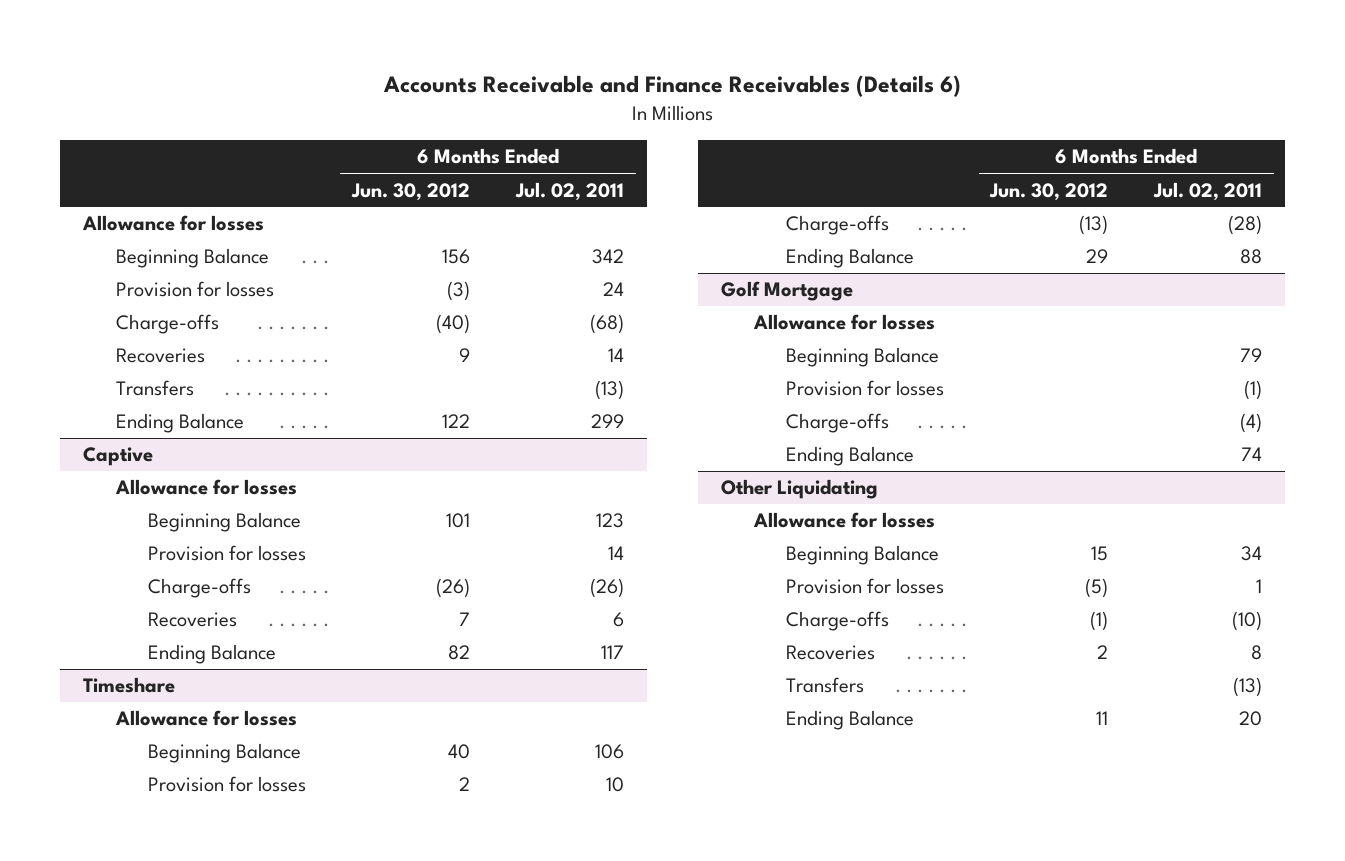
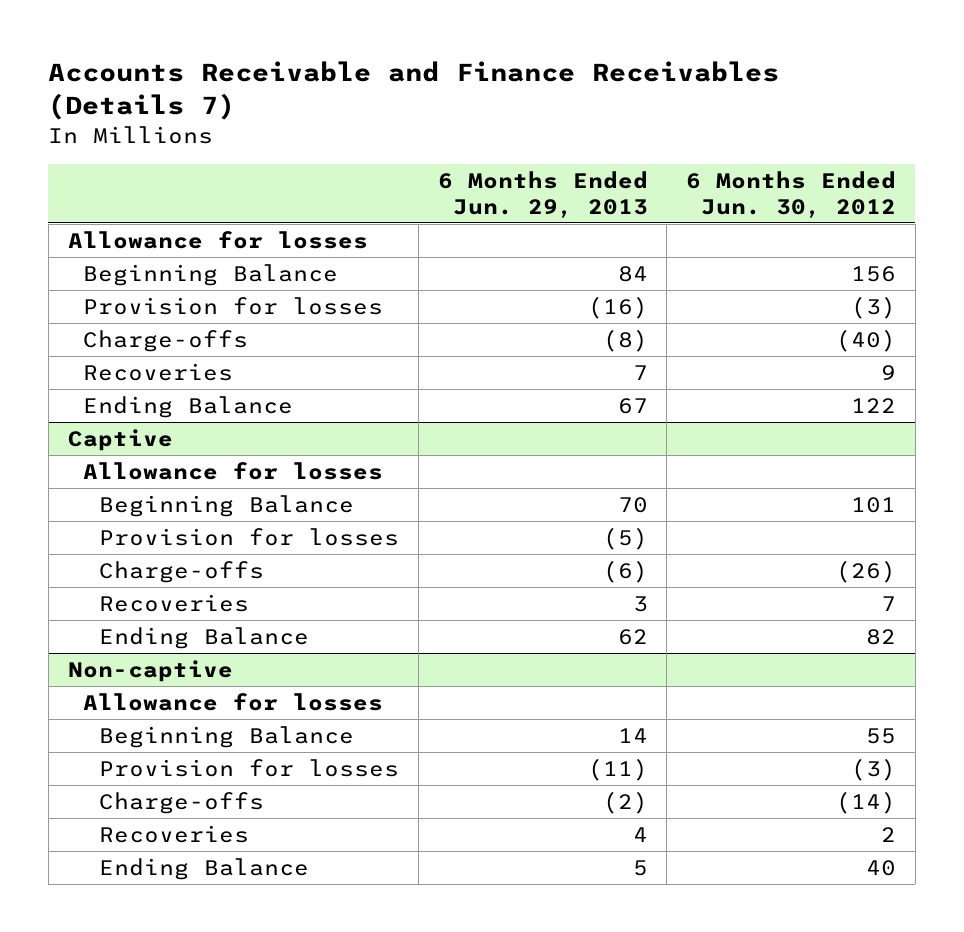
- Accounts Receivable and Finance Receivables (Details 6)
+ Accounts Receivable and Finance Receivables (Details 7)
- | 6 Months Ended Jun. 30, 2012 | 6 Months Ended Jul. 02, 2011
+ | 6 Months Ended Jun. 29, 2013 | 6 Months Ended Jun. 30, 2012
- Transfers | | (13)
- Timeshare
- Allowance for losses
- Beginning Balance | 40 | 106
- Provision for losses | 2 | 10
- Charge-offs | (13) | (28)
- Ending Balance | 29 | 88
- Golf Mortgage
- Allowance for losses
- Beginning Balance | | 79
- Provision for losses | | (1)
- Charge-offs | | (4)
- Ending Balance | | 74
- Other Liquidating
+ Non-captive
- Beginning Balance | 15 | 34
- Provision for losses | (5) | 1
- Charge-offs | (1) | (10)
+ Beginning Balance | 14 | 55
+ Provision for losses | (11) | (3)
+ Charge-offs | (2) | (14)
- Transfers | | (13)
- Ending Balance | 11 | 20
+ Ending Balance | 5 | 40

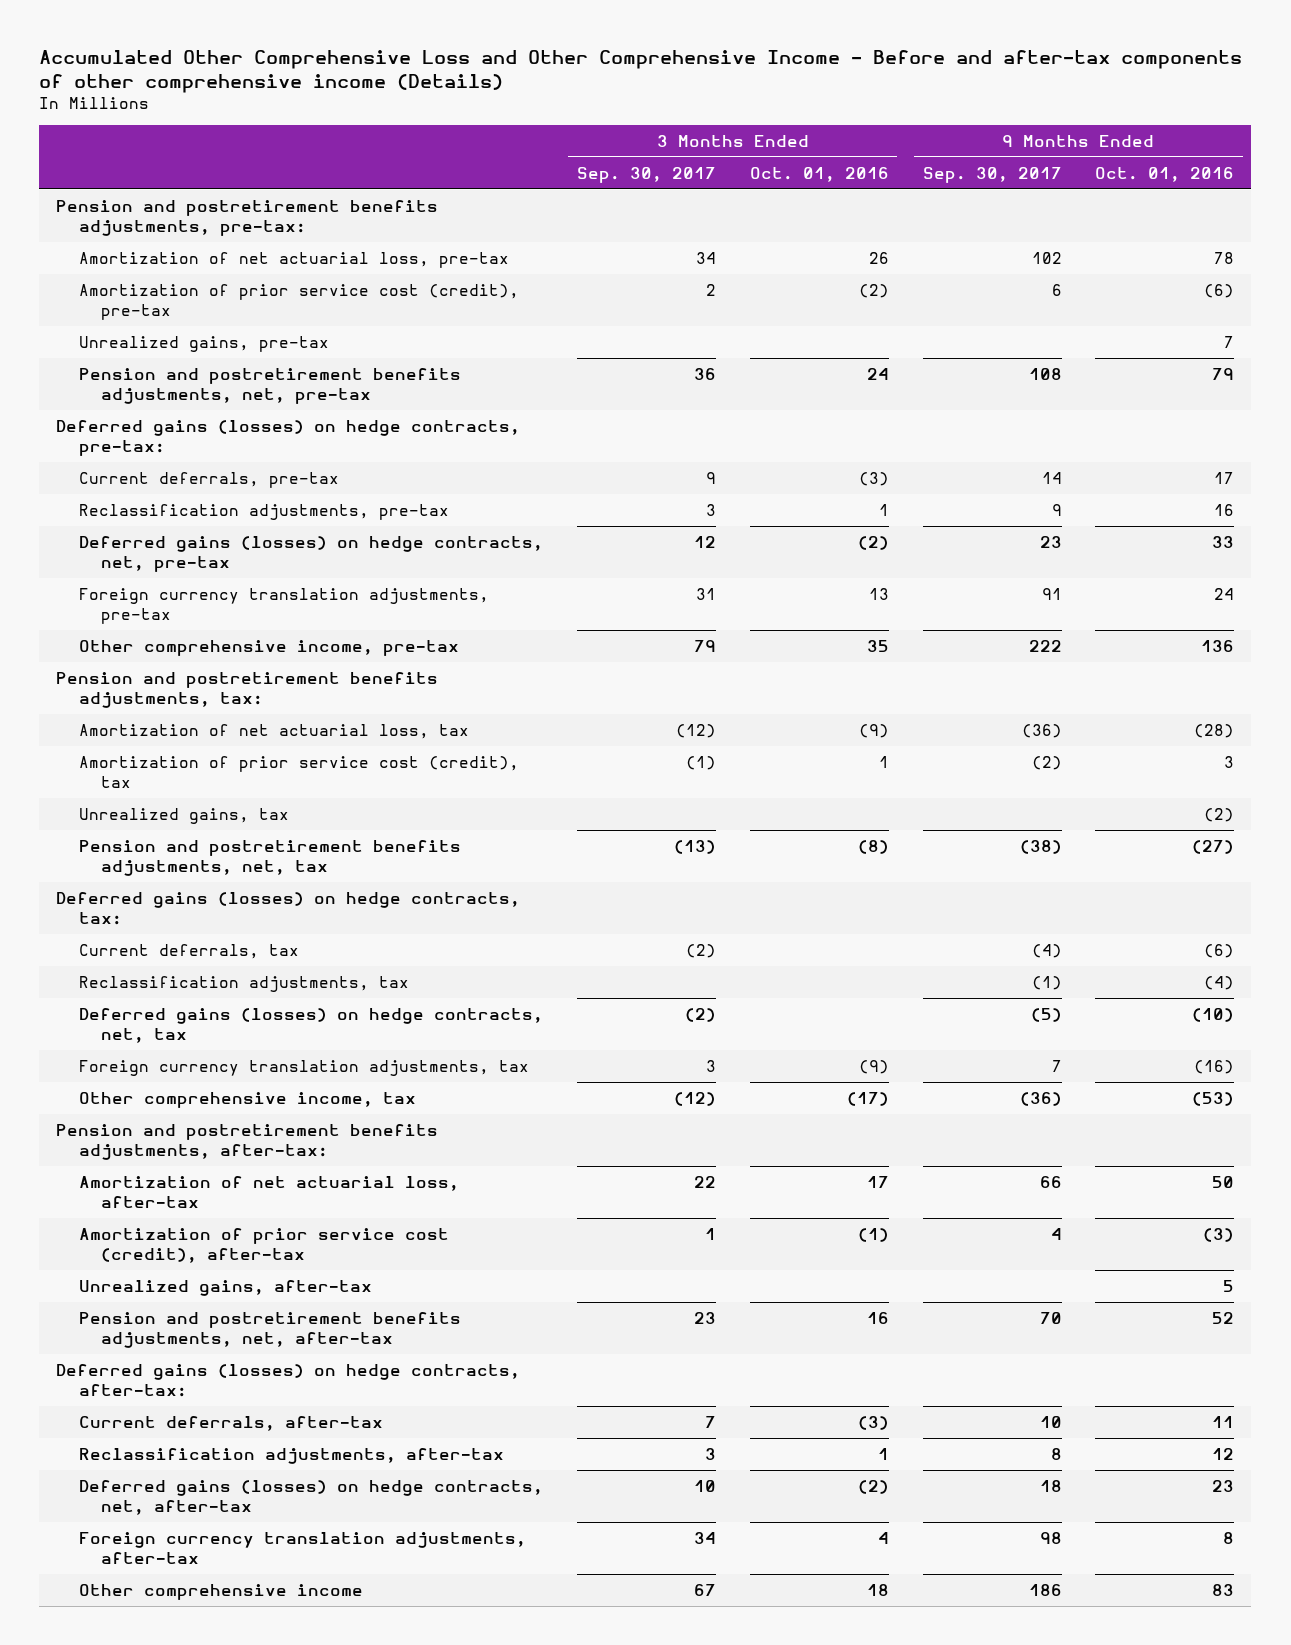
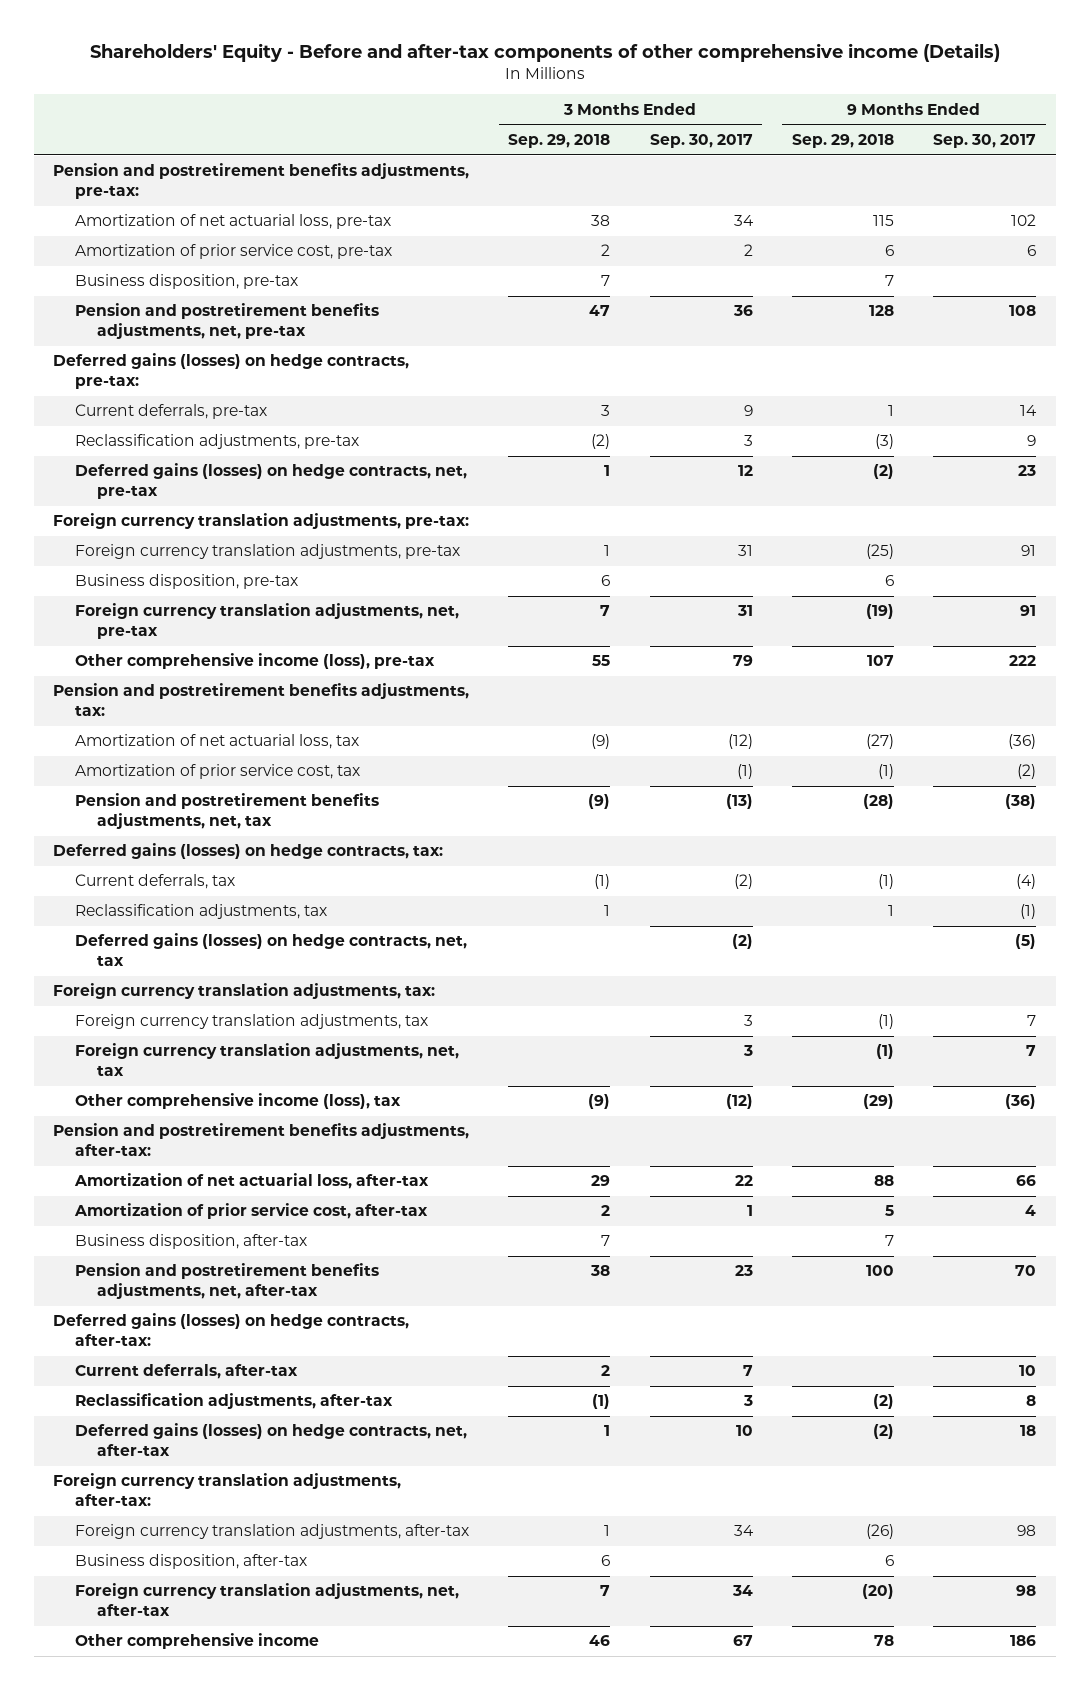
- Accumulated Other Comprehensive Loss and Other Comprehensive Income - Before and after-tax components of other comprehensive income (Details)
+ Shareholders' Equity - Before and after-tax components of other comprehensive income (Details)
- | 3 Months Ended Sep. 30, 2017 | 3 Months Ended Oct. 01, 2016 | 9 Months Ended Sep. 30, 2017 | 9 Months Ended Oct. 01, 2016
+ | 3 Months Ended Sep. 29, 2018 | 3 Months Ended Sep. 30, 2017 | 9 Months Ended Sep. 29, 2018 | 9 Months Ended Sep. 30, 2017
- Amortization of prior service cost (credit), pre-tax | 2 | (2) | 6 | (6)
- Unrealized gains, pre-tax | | | | 7
+ Amortization of prior service cost, pre-tax | 2 | 2 | 6 | 6
+ Business disposition, pre-tax | 7 | | 7 |
+ Foreign currency translation adjustments, pre-tax:
- Other comprehensive income, pre-tax | 79 | 35 | 222 | 136
+ Business disposition, pre-tax | 6 | | 6 |
+ Foreign currency translation adjustments, net, pre-tax | 7 | 31 | (19) | 91
+ Other comprehensive income (loss), pre-tax | 55 | 79 | 107 | 222
- Amortization of prior service cost (credit), tax | (1) | 1 | (2) | 3
- Unrealized gains, tax | | | | (2)
+ Amortization of prior service cost, tax | | (1) | (1) | (2)
+ Foreign currency translation adjustments, tax:
- Other comprehensive income, tax | (12) | (17) | (36) | (53)
+ Foreign currency translation adjustments, net, tax | | 3 | (1) | 7
+ Other comprehensive income (loss), tax | (9) | (12) | (29) | (36)
- Amortization of prior service cost (credit), after-tax | 1 | (1) | 4 | (3)
- Unrealized gains, after-tax | | | | 5
+ Amortization of prior service cost, after-tax | 2 | 1 | 5 | 4
+ Business disposition, after-tax | 7 | | 7 |
+ Foreign currency translation adjustments, after-tax:
+ Business disposition, after-tax | 6 | | 6 |
+ Foreign currency translation adjustments, net, after-tax | 7 | 34 | (20) | 98

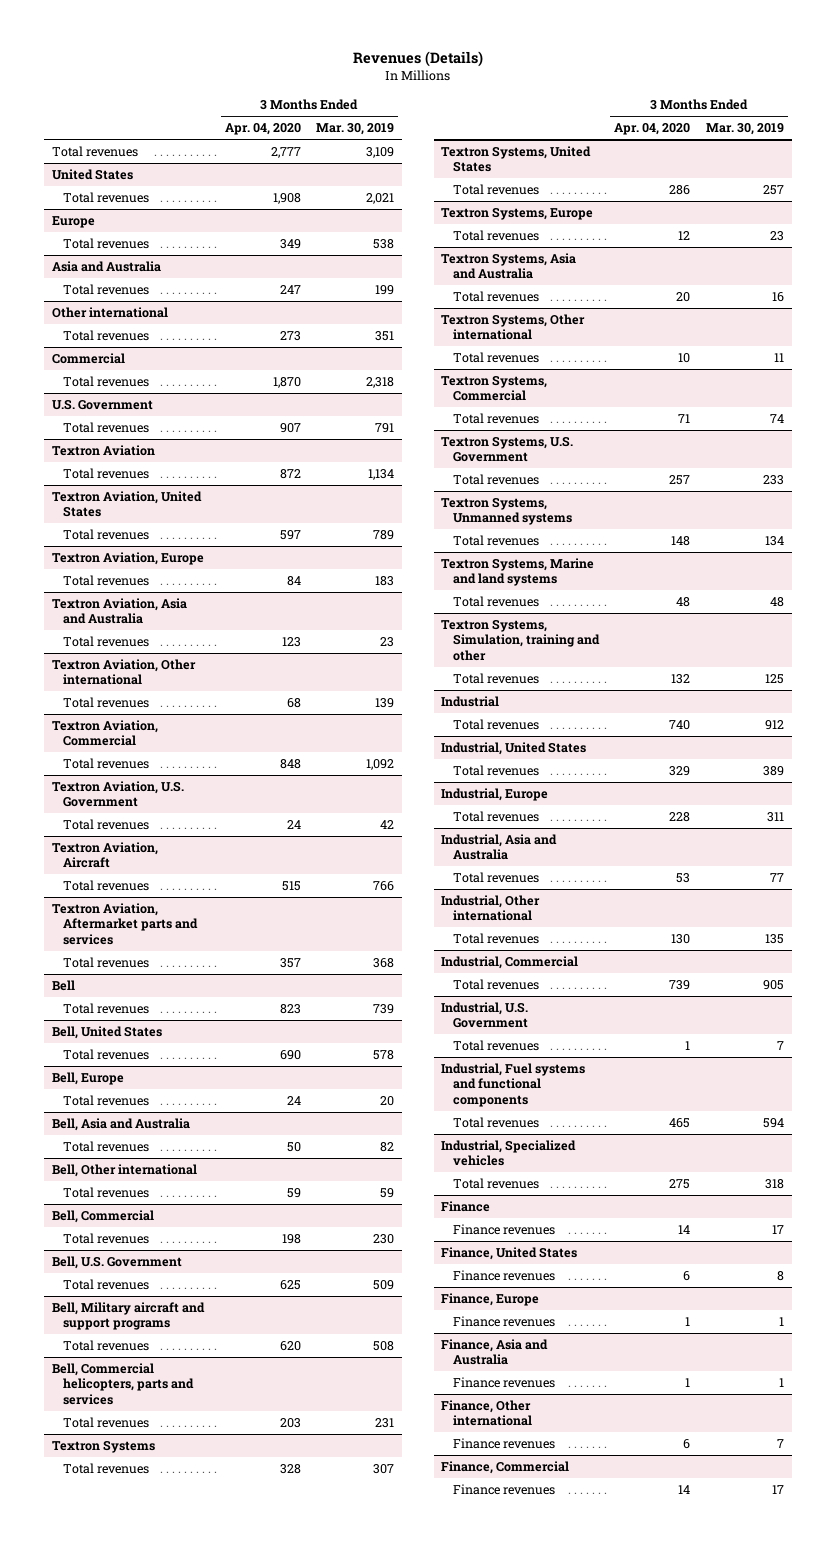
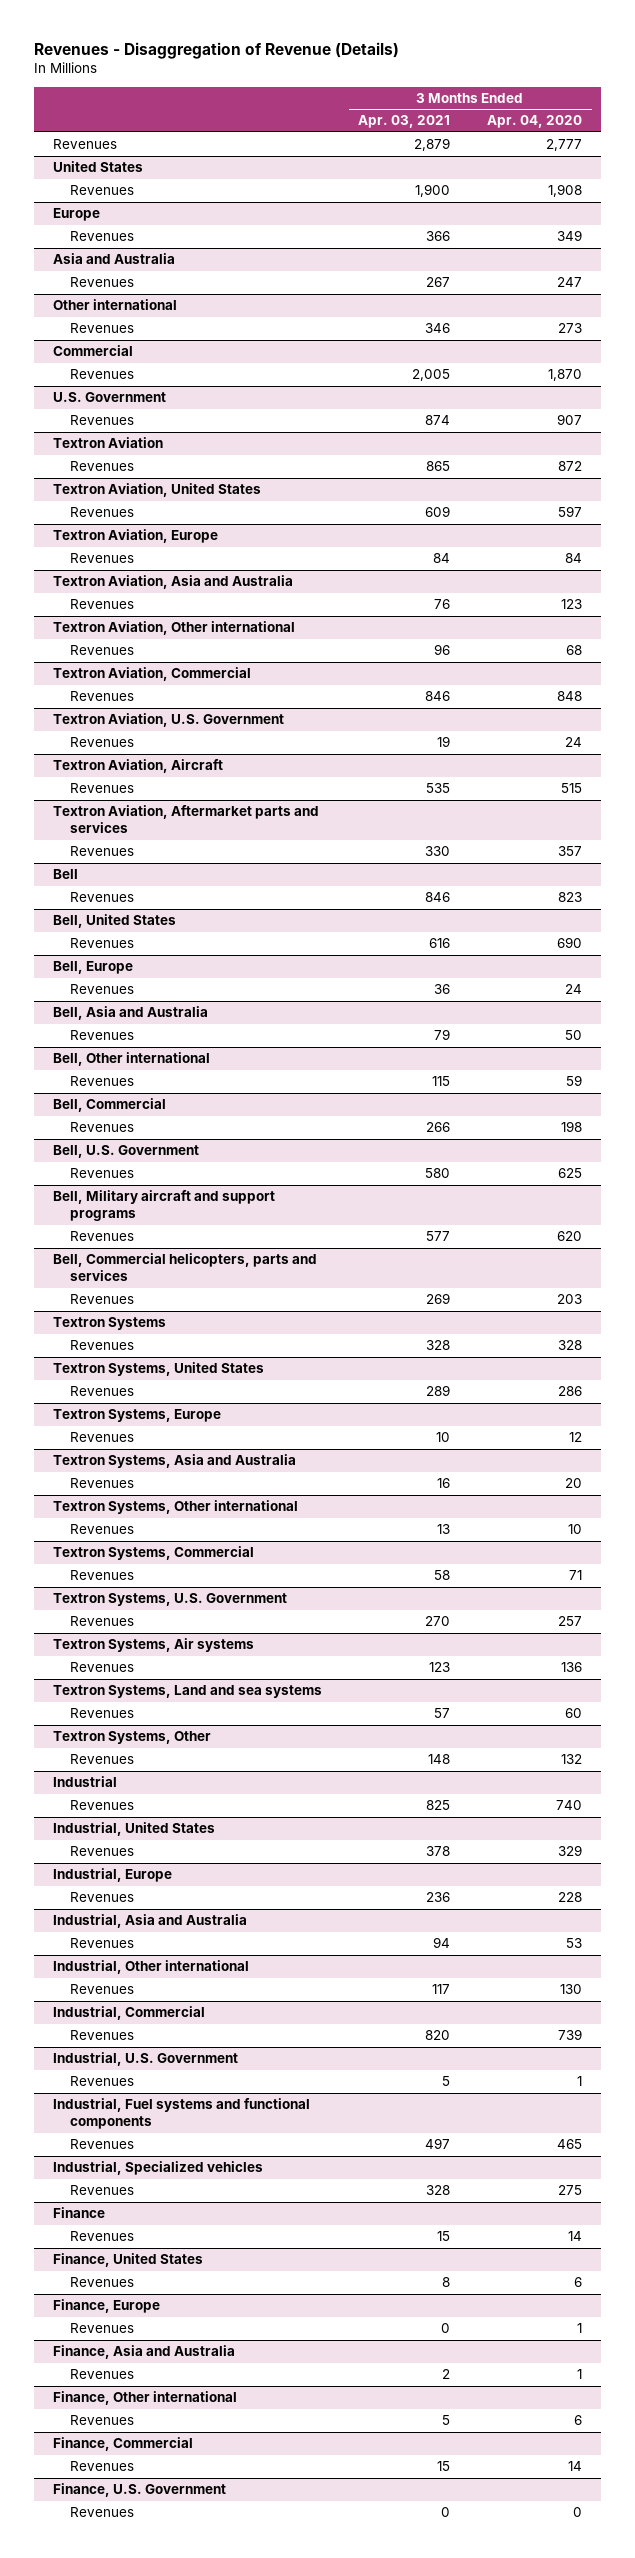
- Revenues (Details)
+ Revenues - Disaggregation of Revenue (Details)
- | 3 Months Ended Apr. 04, 2020 | 3 Months Ended Mar. 30, 2019
+ | 3 Months Ended Apr. 03, 2021 | 3 Months Ended Apr. 04, 2020
- Total revenues | 2,777 | 3,109
+ Revenues | 2,879 | 2,777
@ United States
- Total revenues | 1,908 | 2,021
+ Revenues | 1,900 | 1,908
@ Europe
- Total revenues | 349 | 538
+ Revenues | 366 | 349
@ Asia and Australia
- Total revenues | 247 | 199
+ Revenues | 267 | 247
@ Other international
- Total revenues | 273 | 351
+ Revenues | 346 | 273
@ Commercial
- Total revenues | 1,870 | 2,318
+ Revenues | 2,005 | 1,870
@ U.S. Government
- Total revenues | 907 | 791
+ Revenues | 874 | 907
@ Textron Aviation
- Total revenues | 872 | 1,134
+ Revenues | 865 | 872
@ Textron Aviation, United States
- Total revenues | 597 | 789
+ Revenues | 609 | 597
@ Textron Aviation, Europe
- Total revenues | 84 | 183
+ Revenues | 84 | 84
@ Textron Aviation, Asia and Australia
- Total revenues | 123 | 23
+ Revenues | 76 | 123
@ Textron Aviation, Other international
- Total revenues | 68 | 139
+ Revenues | 96 | 68
@ Textron Aviation, Commercial
- Total revenues | 848 | 1,092
+ Revenues | 846 | 848
@ Textron Aviation, U.S. Government
- Total revenues | 24 | 42
+ Revenues | 19 | 24
@ Textron Aviation, Aircraft
- Total revenues | 515 | 766
+ Revenues | 535 | 515
@ Textron Aviation, Aftermarket parts and services
- Total revenues | 357 | 368
+ Revenues | 330 | 357
@ Bell
- Total revenues | 823 | 739
+ Revenues | 846 | 823
@ Bell, United States
- Total revenues | 690 | 578
+ Revenues | 616 | 690
@ Bell, Europe
- Total revenues | 24 | 20
+ Revenues | 36 | 24
@ Bell, Asia and Australia
- Total revenues | 50 | 82
+ Revenues | 79 | 50
@ Bell, Other international
- Total revenues | 59 | 59
+ Revenues | 115 | 59
@ Bell, Commercial
- Total revenues | 198 | 230
+ Revenues | 266 | 198
@ Bell, U.S. Government
- Total revenues | 625 | 509
+ Revenues | 580 | 625
@ Bell, Military aircraft and support programs
- Total revenues | 620 | 508
+ Revenues | 577 | 620
@ Bell, Commercial helicopters, parts and services
- Total revenues | 203 | 231
+ Revenues | 269 | 203
@ Textron Systems
- Total revenues | 328 | 307
+ Revenues | 328 | 328
@ Textron Systems, United States
- Total revenues | 286 | 257
+ Revenues | 289 | 286
@ Textron Systems, Europe
- Total revenues | 12 | 23
+ Revenues | 10 | 12
@ Textron Systems, Asia and Australia
- Total revenues | 20 | 16
+ Revenues | 16 | 20
@ Textron Systems, Other international
- Total revenues | 10 | 11
+ Revenues | 13 | 10
@ Textron Systems, Commercial
- Total revenues | 71 | 74
+ Revenues | 58 | 71
@ Textron Systems, U.S. Government
- Total revenues | 257 | 233
- Textron Systems, Unmanned systems
- Total revenues | 148 | 134
- Textron Systems, Marine and land systems
- Total revenues | 48 | 48
- Textron Systems, Simulation, training and other
- Total revenues | 132 | 125
@ Textron Systems, U.S. Government
+ Revenues | 270 | 257
+ Textron Systems, Air systems
+ Revenues | 123 | 136
+ Textron Systems, Land and sea systems
+ Revenues | 57 | 60
+ Textron Systems, Other
+ Revenues | 148 | 132
@ Industrial
- Total revenues | 740 | 912
+ Revenues | 825 | 740
@ Industrial, United States
- Total revenues | 329 | 389
+ Revenues | 378 | 329
@ Industrial, Europe
- Total revenues | 228 | 311
+ Revenues | 236 | 228
@ Industrial, Asia and Australia
- Total revenues | 53 | 77
+ Revenues | 94 | 53
@ Industrial, Other international
- Total revenues | 130 | 135
+ Revenues | 117 | 130
@ Industrial, Commercial
- Total revenues | 739 | 905
+ Revenues | 820 | 739
@ Industrial, U.S. Government
- Total revenues | 1 | 7
+ Revenues | 5 | 1
@ Industrial, Fuel systems and functional components
- Total revenues | 465 | 594
+ Revenues | 497 | 465
@ Industrial, Specialized vehicles
- Total revenues | 275 | 318
+ Revenues | 328 | 275
@ Finance
- Finance revenues | 14 | 17
+ Revenues | 15 | 14
@ Finance, United States
- Finance revenues | 6 | 8
+ Revenues | 8 | 6
@ Finance, Europe
- Finance revenues | 1 | 1
+ Revenues | 0 | 1
@ Finance, Asia and Australia
- Finance revenues | 1 | 1
+ Revenues | 2 | 1
@ Finance, Other international
- Finance revenues | 6 | 7
+ Revenues | 5 | 6
@ Finance, Commercial
- Finance revenues | 14 | 17
+ Revenues | 15 | 14
+ Finance, U.S. Government
+ Revenues | 0 | 0

